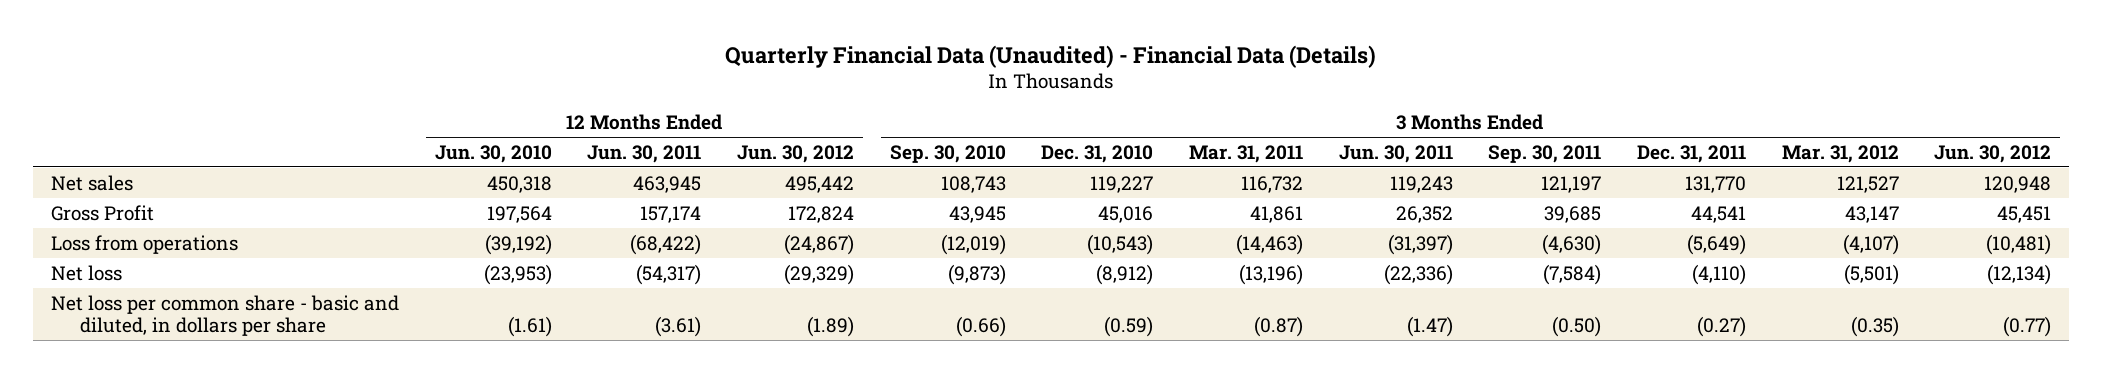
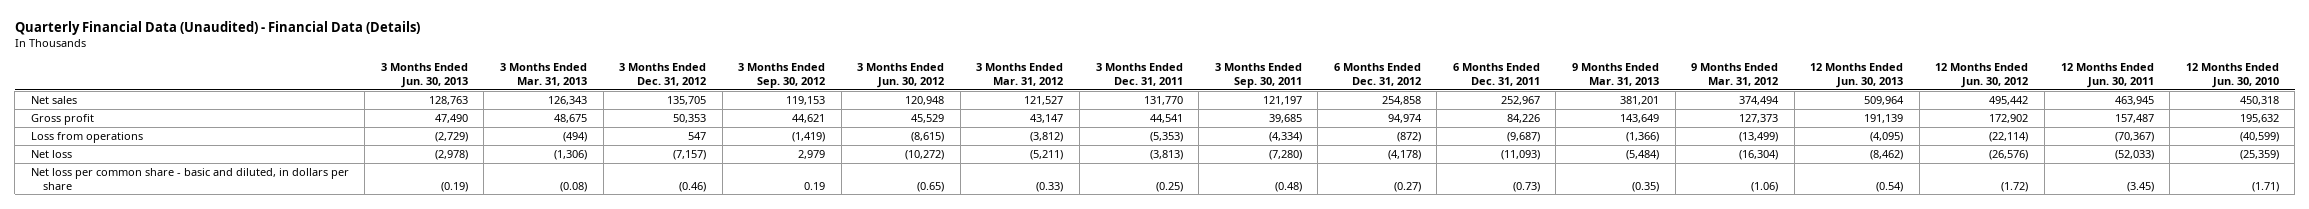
- | 12 Months Ended Jun. 30, 2010 | 12 Months Ended Jun. 30, 2011 | 12 Months Ended Jun. 30, 2012 | 3 Months Ended Sep. 30, 2010 | 3 Months Ended Dec. 31, 2010 | 3 Months Ended Mar. 31, 2011 | 3 Months Ended Jun. 30, 2011 | 3 Months Ended Sep. 30, 2011 | 3 Months Ended Dec. 31, 2011 | 3 Months Ended Mar. 31, 2012 | 3 Months Ended Jun. 30, 2012
+ | 3 Months Ended Jun. 30, 2013 | 3 Months Ended Mar. 31, 2013 | 3 Months Ended Dec. 31, 2012 | 3 Months Ended Sep. 30, 2012 | 3 Months Ended Jun. 30, 2012 | 3 Months Ended Mar. 31, 2012 | 3 Months Ended Dec. 31, 2011 | 3 Months Ended Sep. 30, 2011 | 6 Months Ended Dec. 31, 2012 | 6 Months Ended Dec. 31, 2011 | 9 Months Ended Mar. 31, 2013 | 9 Months Ended Mar. 31, 2012 | 12 Months Ended Jun. 30, 2013 | 12 Months Ended Jun. 30, 2012 | 12 Months Ended Jun. 30, 2011 | 12 Months Ended Jun. 30, 2010
- Gross Profit | 197,564 | 157,174 | 172,824 | 43,945 | 45,016 | 41,861 | 26,352 | 39,685 | 44,541 | 43,147 | 45,451
- Loss from operations | (39,192) | (68,422) | (24,867) | (12,019) | (10,543) | (14,463) | (31,397) | (4,630) | (5,649) | (4,107) | (10,481)
- Net loss | (23,953) | (54,317) | (29,329) | (9,873) | (8,912) | (13,196) | (22,336) | (7,584) | (4,110) | (5,501) | (12,134)
- Net loss per common share - basic and diluted, in dollars per share | (1.61) | (3.61) | (1.89) | (0.66) | (0.59) | (0.87) | (1.47) | (0.50) | (0.27) | (0.35) | (0.77)
+ Gross profit | 47,490 | 48,675 | 50,353 | 44,621 | 45,529 | 43,147 | 44,541 | 39,685 | 94,974 | 84,226 | 143,649 | 127,373 | 191,139 | 172,902 | 157,487 | 195,632
+ Loss from operations | (2,729) | (494) | 547 | (1,419) | (8,615) | (3,812) | (5,353) | (4,334) | (872) | (9,687) | (1,366) | (13,499) | (4,095) | (22,114) | (70,367) | (40,599)
+ Net loss | (2,978) | (1,306) | (7,157) | 2,979 | (10,272) | (5,211) | (3,813) | (7,280) | (4,178) | (11,093) | (5,484) | (16,304) | (8,462) | (26,576) | (52,033) | (25,359)
+ Net loss per common share - basic and diluted, in dollars per share | (0.19) | (0.08) | (0.46) | 0.19 | (0.65) | (0.33) | (0.25) | (0.48) | (0.27) | (0.73) | (0.35) | (1.06) | (0.54) | (1.72) | (3.45) | (1.71)

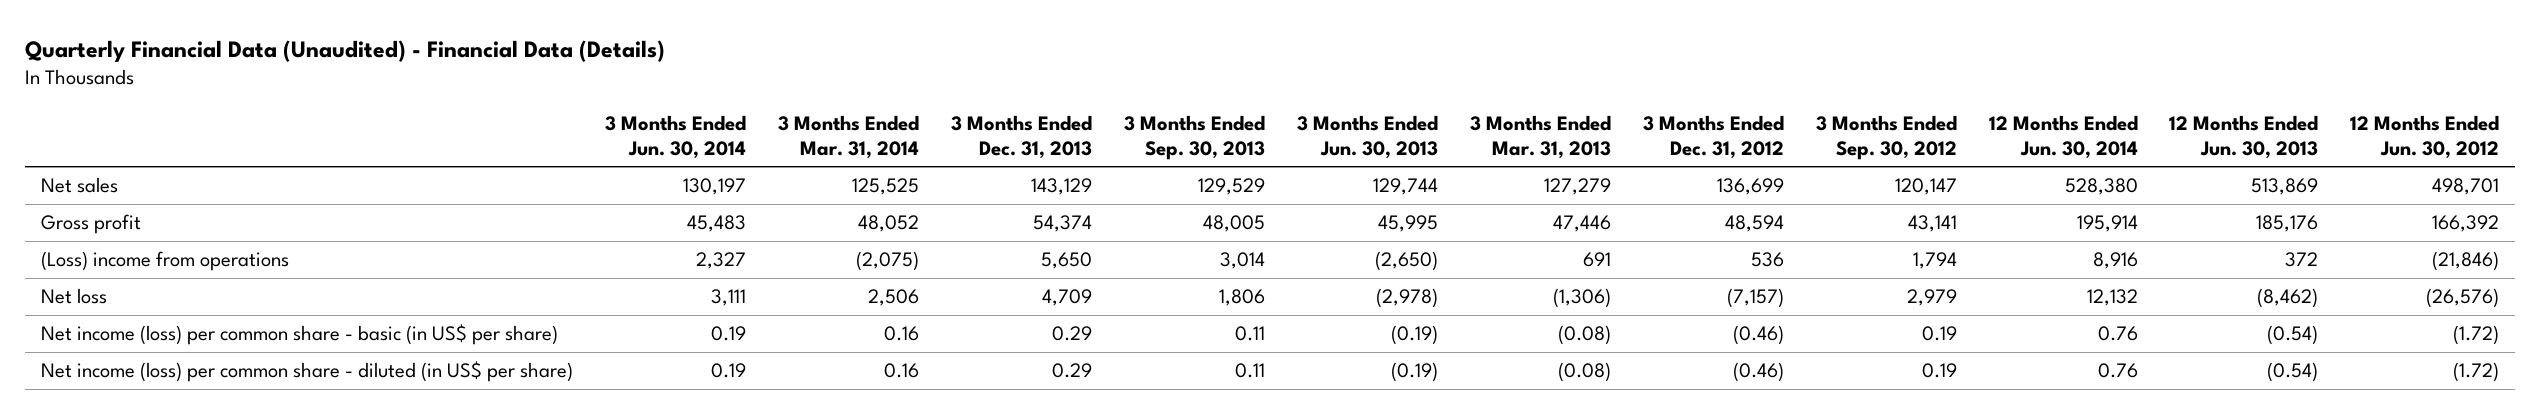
- | 3 Months Ended Jun. 30, 2013 | 3 Months Ended Mar. 31, 2013 | 3 Months Ended Dec. 31, 2012 | 3 Months Ended Sep. 30, 2012 | 3 Months Ended Jun. 30, 2012 | 3 Months Ended Mar. 31, 2012 | 3 Months Ended Dec. 31, 2011 | 3 Months Ended Sep. 30, 2011 | 6 Months Ended Dec. 31, 2012 | 6 Months Ended Dec. 31, 2011 | 9 Months Ended Mar. 31, 2013 | 9 Months Ended Mar. 31, 2012 | 12 Months Ended Jun. 30, 2013 | 12 Months Ended Jun. 30, 2012 | 12 Months Ended Jun. 30, 2011 | 12 Months Ended Jun. 30, 2010
+ | 3 Months Ended Jun. 30, 2014 | 3 Months Ended Mar. 31, 2014 | 3 Months Ended Dec. 31, 2013 | 3 Months Ended Sep. 30, 2013 | 3 Months Ended Jun. 30, 2013 | 3 Months Ended Mar. 31, 2013 | 3 Months Ended Dec. 31, 2012 | 3 Months Ended Sep. 30, 2012 | 12 Months Ended Jun. 30, 2014 | 12 Months Ended Jun. 30, 2013 | 12 Months Ended Jun. 30, 2012
- Net sales | 128,763 | 126,343 | 135,705 | 119,153 | 120,948 | 121,527 | 131,770 | 121,197 | 254,858 | 252,967 | 381,201 | 374,494 | 509,964 | 495,442 | 463,945 | 450,318
- Gross profit | 47,490 | 48,675 | 50,353 | 44,621 | 45,529 | 43,147 | 44,541 | 39,685 | 94,974 | 84,226 | 143,649 | 127,373 | 191,139 | 172,902 | 157,487 | 195,632
- Loss from operations | (2,729) | (494) | 547 | (1,419) | (8,615) | (3,812) | (5,353) | (4,334) | (872) | (9,687) | (1,366) | (13,499) | (4,095) | (22,114) | (70,367) | (40,599)
+ Net sales | 130,197 | 125,525 | 143,129 | 129,529 | 129,744 | 127,279 | 136,699 | 120,147 | 528,380 | 513,869 | 498,701
+ Gross profit | 45,483 | 48,052 | 54,374 | 48,005 | 45,995 | 47,446 | 48,594 | 43,141 | 195,914 | 185,176 | 166,392
+ (Loss) income from operations | 2,327 | (2,075) | 5,650 | 3,014 | (2,650) | 691 | 536 | 1,794 | 8,916 | 372 | (21,846)
- Net loss per common share - basic and diluted, in dollars per share | (0.19) | (0.08) | (0.46) | 0.19 | (0.65) | (0.33) | (0.25) | (0.48) | (0.27) | (0.73) | (0.35) | (1.06) | (0.54) | (1.72) | (3.45) | (1.71)
+ Net income (loss) per common share - basic (in US$ per share) | 0.19 | 0.16 | 0.29 | 0.11 | (0.19) | (0.08) | (0.46) | 0.19 | 0.76 | (0.54) | (1.72)
+ Net income (loss) per common share - diluted (in US$ per share) | 0.19 | 0.16 | 0.29 | 0.11 | (0.19) | (0.08) | (0.46) | 0.19 | 0.76 | (0.54) | (1.72)

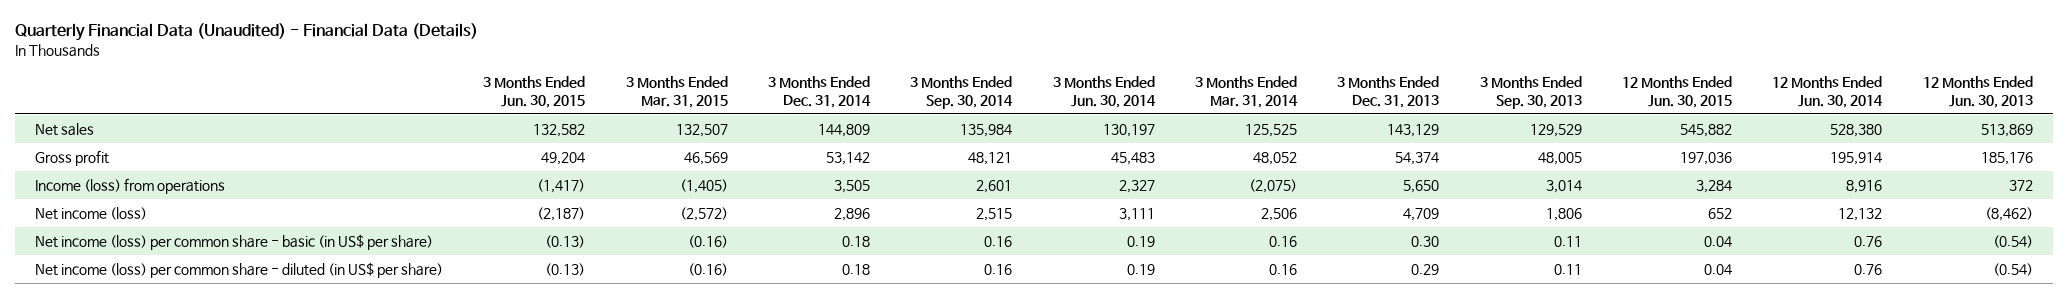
- | 3 Months Ended Jun. 30, 2014 | 3 Months Ended Mar. 31, 2014 | 3 Months Ended Dec. 31, 2013 | 3 Months Ended Sep. 30, 2013 | 3 Months Ended Jun. 30, 2013 | 3 Months Ended Mar. 31, 2013 | 3 Months Ended Dec. 31, 2012 | 3 Months Ended Sep. 30, 2012 | 12 Months Ended Jun. 30, 2014 | 12 Months Ended Jun. 30, 2013 | 12 Months Ended Jun. 30, 2012
+ | 3 Months Ended Jun. 30, 2015 | 3 Months Ended Mar. 31, 2015 | 3 Months Ended Dec. 31, 2014 | 3 Months Ended Sep. 30, 2014 | 3 Months Ended Jun. 30, 2014 | 3 Months Ended Mar. 31, 2014 | 3 Months Ended Dec. 31, 2013 | 3 Months Ended Sep. 30, 2013 | 12 Months Ended Jun. 30, 2015 | 12 Months Ended Jun. 30, 2014 | 12 Months Ended Jun. 30, 2013
- (Loss) income from operations | 2,327 | (2,075) | 5,650 | 3,014 | (2,650) | 691 | 536 | 1,794 | 8,916 | 372 | (21,846)
- Net loss | 3,111 | 2,506 | 4,709 | 1,806 | (2,978) | (1,306) | (7,157) | 2,979 | 12,132 | (8,462) | (26,576)
- Net income (loss) per common share - basic (in US$ per share) | 0.19 | 0.16 | 0.29 | 0.11 | (0.19) | (0.08) | (0.46) | 0.19 | 0.76 | (0.54) | (1.72)
+ Income (loss) from operations | (1,417) | (1,405) | 3,505 | 2,601 | 2,327 | (2,075) | 5,650 | 3,014 | 3,284 | 8,916 | 372
+ Net income (loss) | (2,187) | (2,572) | 2,896 | 2,515 | 3,111 | 2,506 | 4,709 | 1,806 | 652 | 12,132 | (8,462)
+ Net income (loss) per common share - basic (in US$ per share) | (0.13) | (0.16) | 0.18 | 0.16 | 0.19 | 0.16 | 0.30 | 0.11 | 0.04 | 0.76 | (0.54)

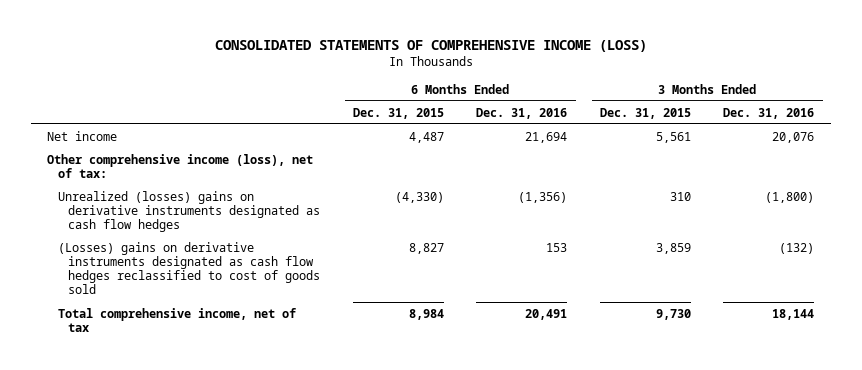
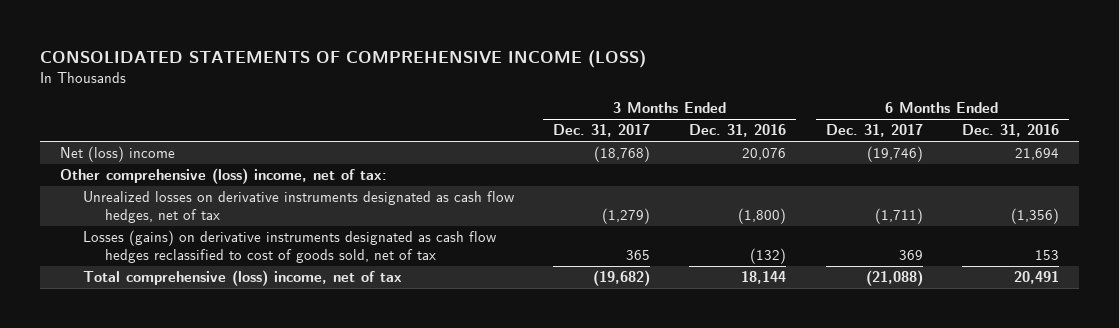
- | 6 Months Ended Dec. 31, 2015 | 6 Months Ended Dec. 31, 2016 | 3 Months Ended Dec. 31, 2015 | 3 Months Ended Dec. 31, 2016
+ | 3 Months Ended Dec. 31, 2017 | 3 Months Ended Dec. 31, 2016 | 6 Months Ended Dec. 31, 2017 | 6 Months Ended Dec. 31, 2016
- Net income | 4,487 | 21,694 | 5,561 | 20,076
- Other comprehensive income (loss), net of tax:
- Unrealized (losses) gains on derivative instruments designated as cash flow hedges | (4,330) | (1,356) | 310 | (1,800)
- (Losses) gains on derivative instruments designated as cash flow hedges reclassified to cost of goods sold | 8,827 | 153 | 3,859 | (132)
- Total comprehensive income, net of tax | 8,984 | 20,491 | 9,730 | 18,144
+ Net (loss) income | (18,768) | 20,076 | (19,746) | 21,694
+ Other comprehensive (loss) income, net of tax:
+ Unrealized losses on derivative instruments designated as cash flow hedges, net of tax | (1,279) | (1,800) | (1,711) | (1,356)
+ Losses (gains) on derivative instruments designated as cash flow hedges reclassified to cost of goods sold, net of tax | 365 | (132) | 369 | 153
+ Total comprehensive (loss) income, net of tax | (19,682) | 18,144 | (21,088) | 20,491

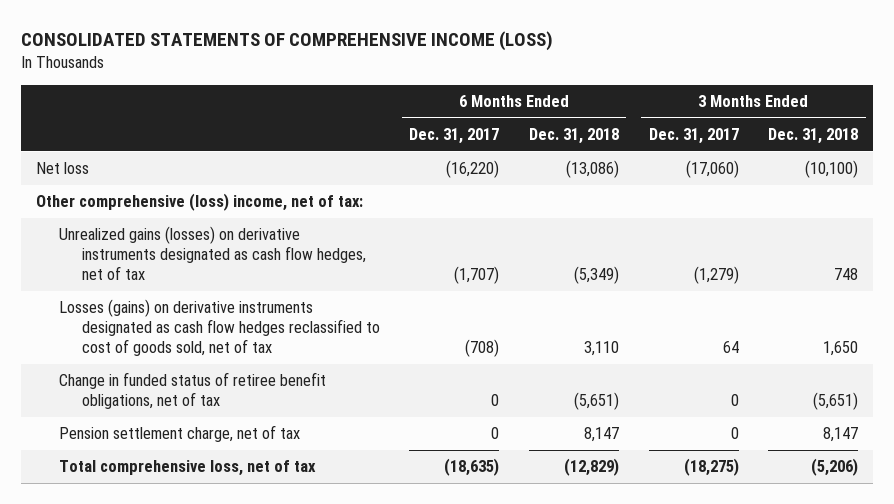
- | 3 Months Ended Dec. 31, 2017 | 3 Months Ended Dec. 31, 2016 | 6 Months Ended Dec. 31, 2017 | 6 Months Ended Dec. 31, 2016
+ | 6 Months Ended Dec. 31, 2017 | 6 Months Ended Dec. 31, 2018 | 3 Months Ended Dec. 31, 2017 | 3 Months Ended Dec. 31, 2018
- Net (loss) income | (18,768) | 20,076 | (19,746) | 21,694
+ Net loss | (16,220) | (13,086) | (17,060) | (10,100)
- Unrealized losses on derivative instruments designated as cash flow hedges, net of tax | (1,279) | (1,800) | (1,711) | (1,356)
- Losses (gains) on derivative instruments designated as cash flow hedges reclassified to cost of goods sold, net of tax | 365 | (132) | 369 | 153
- Total comprehensive (loss) income, net of tax | (19,682) | 18,144 | (21,088) | 20,491
+ Unrealized gains (losses) on derivative instruments designated as cash flow hedges, net of tax | (1,707) | (5,349) | (1,279) | 748
+ Losses (gains) on derivative instruments designated as cash flow hedges reclassified to cost of goods sold, net of tax | (708) | 3,110 | 64 | 1,650
+ Change in funded status of retiree benefit obligations, net of tax | 0 | (5,651) | 0 | (5,651)
+ Pension settlement charge, net of tax | 0 | 8,147 | 0 | 8,147
+ Total comprehensive loss, net of tax | (18,635) | (12,829) | (18,275) | (5,206)

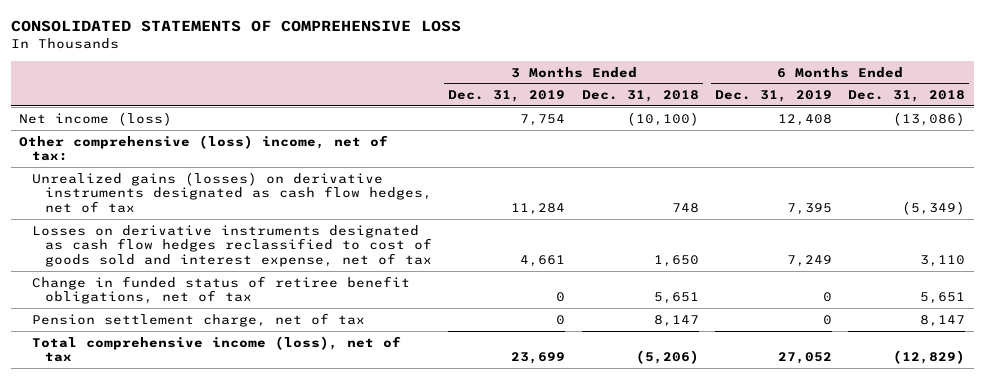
- CONSOLIDATED STATEMENTS OF COMPREHENSIVE INCOME (LOSS)
+ CONSOLIDATED STATEMENTS OF COMPREHENSIVE LOSS
- | 6 Months Ended Dec. 31, 2017 | 6 Months Ended Dec. 31, 2018 | 3 Months Ended Dec. 31, 2017 | 3 Months Ended Dec. 31, 2018
+ | 3 Months Ended Dec. 31, 2019 | 3 Months Ended Dec. 31, 2018 | 6 Months Ended Dec. 31, 2019 | 6 Months Ended Dec. 31, 2018
- Net loss | (16,220) | (13,086) | (17,060) | (10,100)
+ Net income (loss) | 7,754 | (10,100) | 12,408 | (13,086)
- Losses (gains) on derivative instruments designated as cash flow hedges reclassified to cost of goods sold, net of tax | (708) | 3,110 | 64 | 1,650
- Change in funded status of retiree benefit obligations, net of tax | 0 | (5,651) | 0 | (5,651)
+ Losses on derivative instruments designated as cash flow hedges reclassified to cost of goods sold and interest expense, net of tax | 4,661 | 1,650 | 7,249 | 3,110
+ Change in funded status of retiree benefit obligations, net of tax | 0 | 5,651 | 0 | 5,651
- Total comprehensive loss, net of tax | (18,635) | (12,829) | (18,275) | (5,206)
+ Total comprehensive income (loss), net of tax | 23,699 | (5,206) | 27,052 | (12,829)

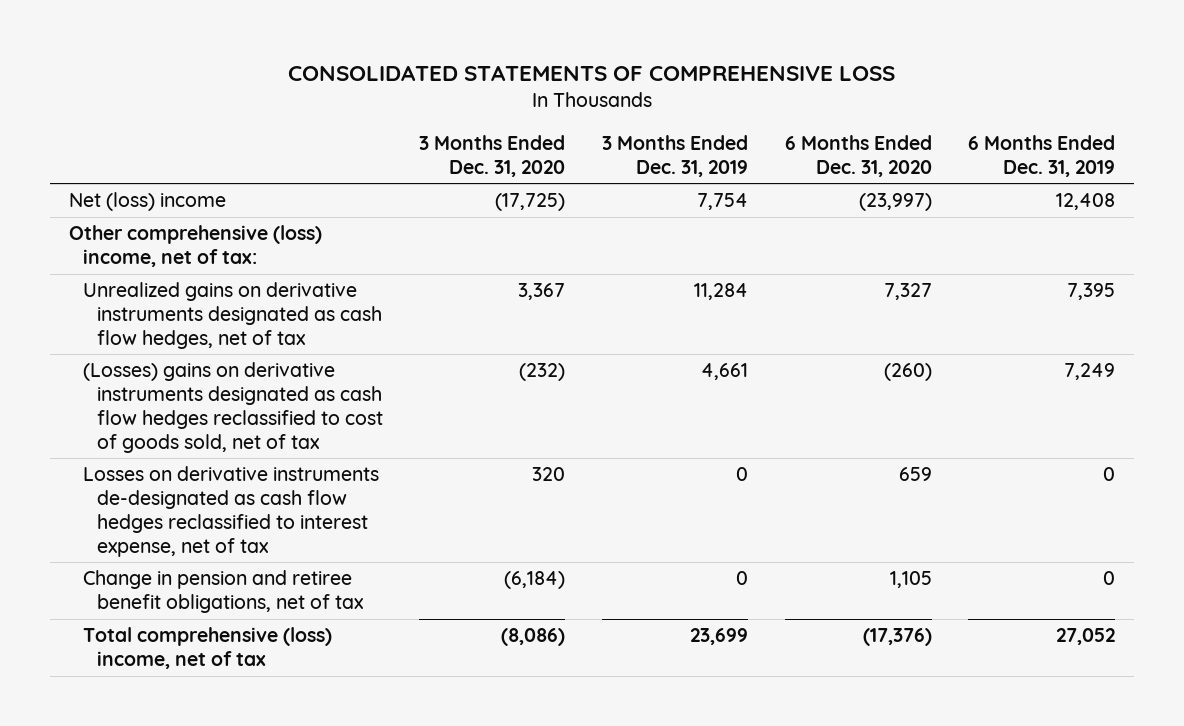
- | 3 Months Ended Dec. 31, 2019 | 3 Months Ended Dec. 31, 2018 | 6 Months Ended Dec. 31, 2019 | 6 Months Ended Dec. 31, 2018
+ | 3 Months Ended Dec. 31, 2020 | 3 Months Ended Dec. 31, 2019 | 6 Months Ended Dec. 31, 2020 | 6 Months Ended Dec. 31, 2019
- Net income (loss) | 7,754 | (10,100) | 12,408 | (13,086)
+ Net (loss) income | (17,725) | 7,754 | (23,997) | 12,408
- Unrealized gains (losses) on derivative instruments designated as cash flow hedges, net of tax | 11,284 | 748 | 7,395 | (5,349)
- Losses on derivative instruments designated as cash flow hedges reclassified to cost of goods sold and interest expense, net of tax | 4,661 | 1,650 | 7,249 | 3,110
- Change in funded status of retiree benefit obligations, net of tax | 0 | 5,651 | 0 | 5,651
- Pension settlement charge, net of tax | 0 | 8,147 | 0 | 8,147
- Total comprehensive income (loss), net of tax | 23,699 | (5,206) | 27,052 | (12,829)
+ Unrealized gains on derivative instruments designated as cash flow hedges, net of tax | 3,367 | 11,284 | 7,327 | 7,395
+ (Losses) gains on derivative instruments designated as cash flow hedges reclassified to cost of goods sold, net of tax | (232) | 4,661 | (260) | 7,249
+ Losses on derivative instruments de-designated as cash flow hedges reclassified to interest expense, net of tax | 320 | 0 | 659 | 0
+ Change in pension and retiree benefit obligations, net of tax | (6,184) | 0 | 1,105 | 0
+ Total comprehensive (loss) income, net of tax | (8,086) | 23,699 | (17,376) | 27,052

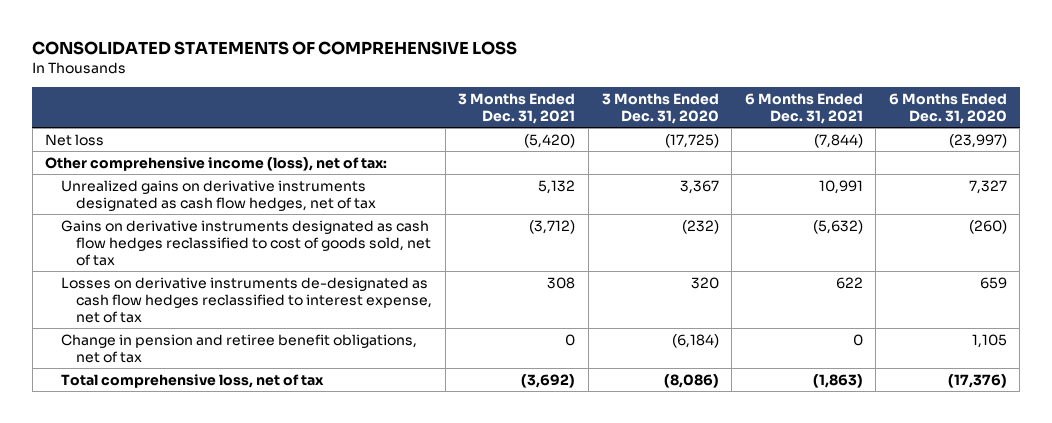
- | 3 Months Ended Dec. 31, 2020 | 3 Months Ended Dec. 31, 2019 | 6 Months Ended Dec. 31, 2020 | 6 Months Ended Dec. 31, 2019
+ | 3 Months Ended Dec. 31, 2021 | 3 Months Ended Dec. 31, 2020 | 6 Months Ended Dec. 31, 2021 | 6 Months Ended Dec. 31, 2020
- Net (loss) income | (17,725) | 7,754 | (23,997) | 12,408
- Other comprehensive (loss) income, net of tax:
+ Net loss | (5,420) | (17,725) | (7,844) | (23,997)
+ Other comprehensive income (loss), net of tax:
- (Losses) gains on derivative instruments designated as cash flow hedges reclassified to cost of goods sold, net of tax | (232) | 4,661 | (260) | 7,249
+ Gains on derivative instruments designated as cash flow hedges reclassified to cost of goods sold, net of tax | (3,712) | (232) | (5,632) | (260)
- Total comprehensive (loss) income, net of tax | (8,086) | 23,699 | (17,376) | 27,052
+ Total comprehensive loss, net of tax | (3,692) | (8,086) | (1,863) | (17,376)

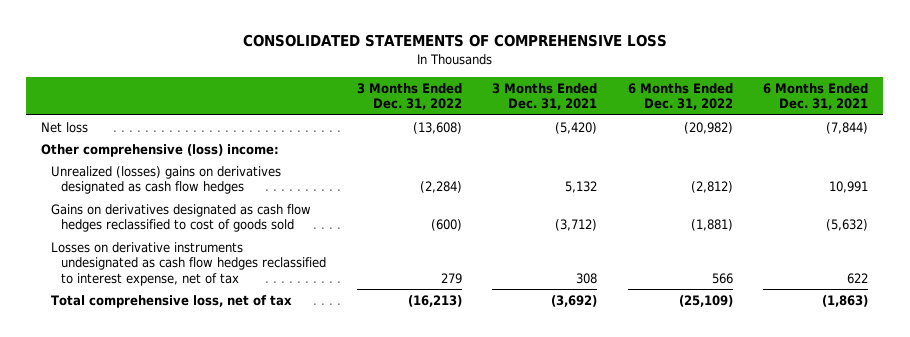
- | 3 Months Ended Dec. 31, 2021 | 3 Months Ended Dec. 31, 2020 | 6 Months Ended Dec. 31, 2021 | 6 Months Ended Dec. 31, 2020
+ | 3 Months Ended Dec. 31, 2022 | 3 Months Ended Dec. 31, 2021 | 6 Months Ended Dec. 31, 2022 | 6 Months Ended Dec. 31, 2021
- Other comprehensive income (loss), net of tax:
- Unrealized gains on derivative instruments designated as cash flow hedges, net of tax | 5,132 | 3,367 | 10,991 | 7,327
- Gains on derivative instruments designated as cash flow hedges reclassified to cost of goods sold, net of tax | (3,712) | (232) | (5,632) | (260)
- Losses on derivative instruments de-designated as cash flow hedges reclassified to interest expense, net of tax | 308 | 320 | 622 | 659
- Change in pension and retiree benefit obligations, net of tax | 0 | (6,184) | 0 | 1,105
+ Other comprehensive (loss) income:
+ Unrealized (losses) gains on derivatives designated as cash flow hedges | (2,284) | 5,132 | (2,812) | 10,991
+ Gains on derivatives designated as cash flow hedges reclassified to cost of goods sold | (600) | (3,712) | (1,881) | (5,632)
+ Losses on derivative instruments undesignated as cash flow hedges reclassified to interest expense, net of tax | 279 | 308 | 566 | 622

